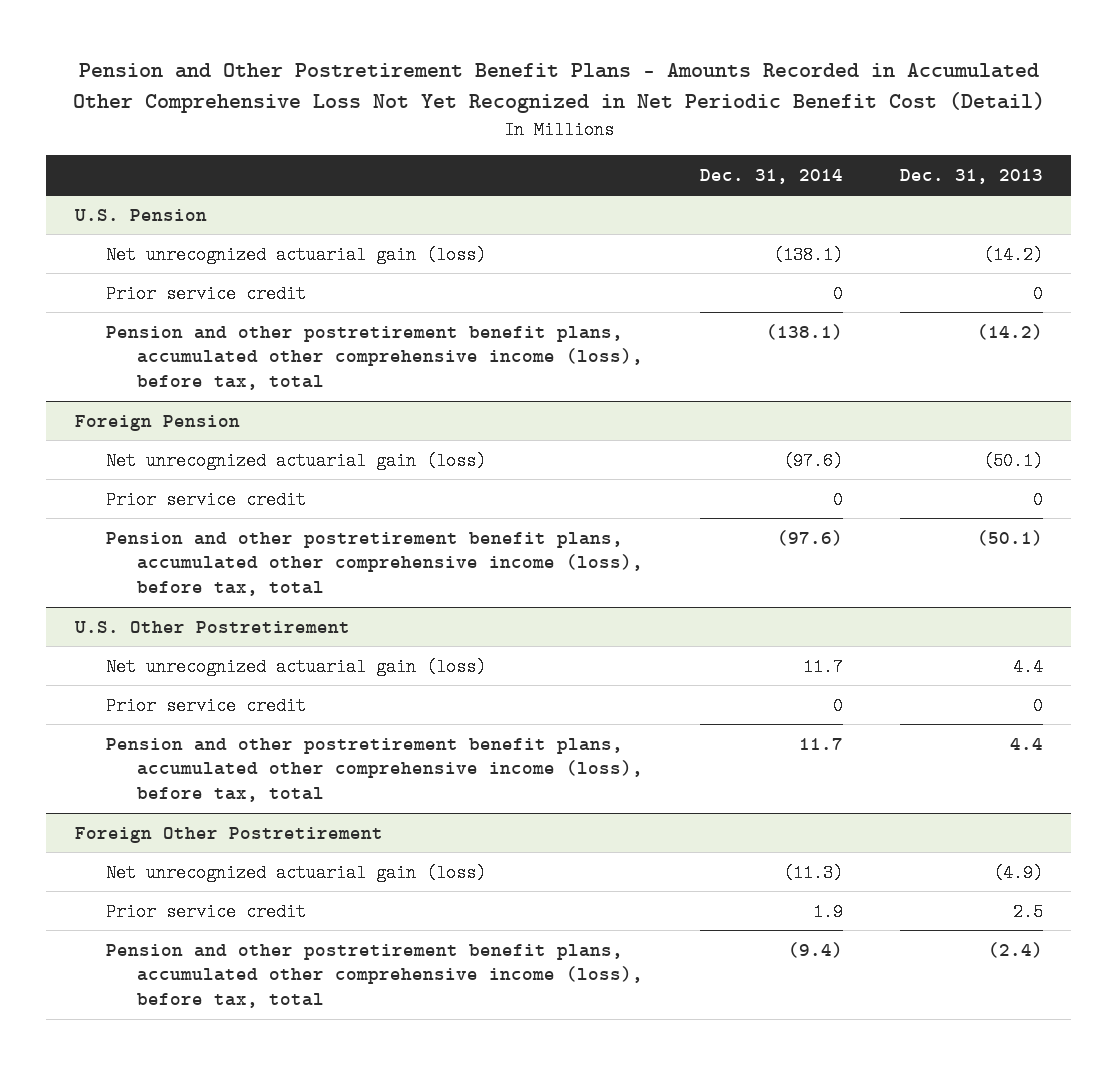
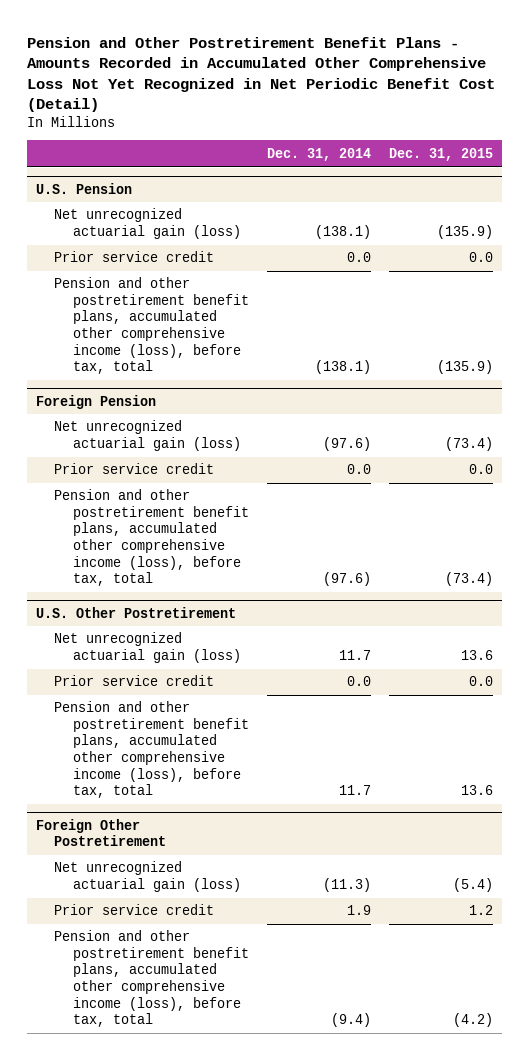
- | Dec. 31, 2014 | Dec. 31, 2013
+ | Dec. 31, 2014 | Dec. 31, 2015
@ U.S. Pension
- Prior service credit | 0 | 0
+ Prior service credit | 0.0 | 0.0
@ Foreign Pension
- Prior service credit | 0 | 0
+ Prior service credit | 0.0 | 0.0
@ U.S. Other Postretirement
- Prior service credit | 0 | 0
+ Prior service credit | 0.0 | 0.0

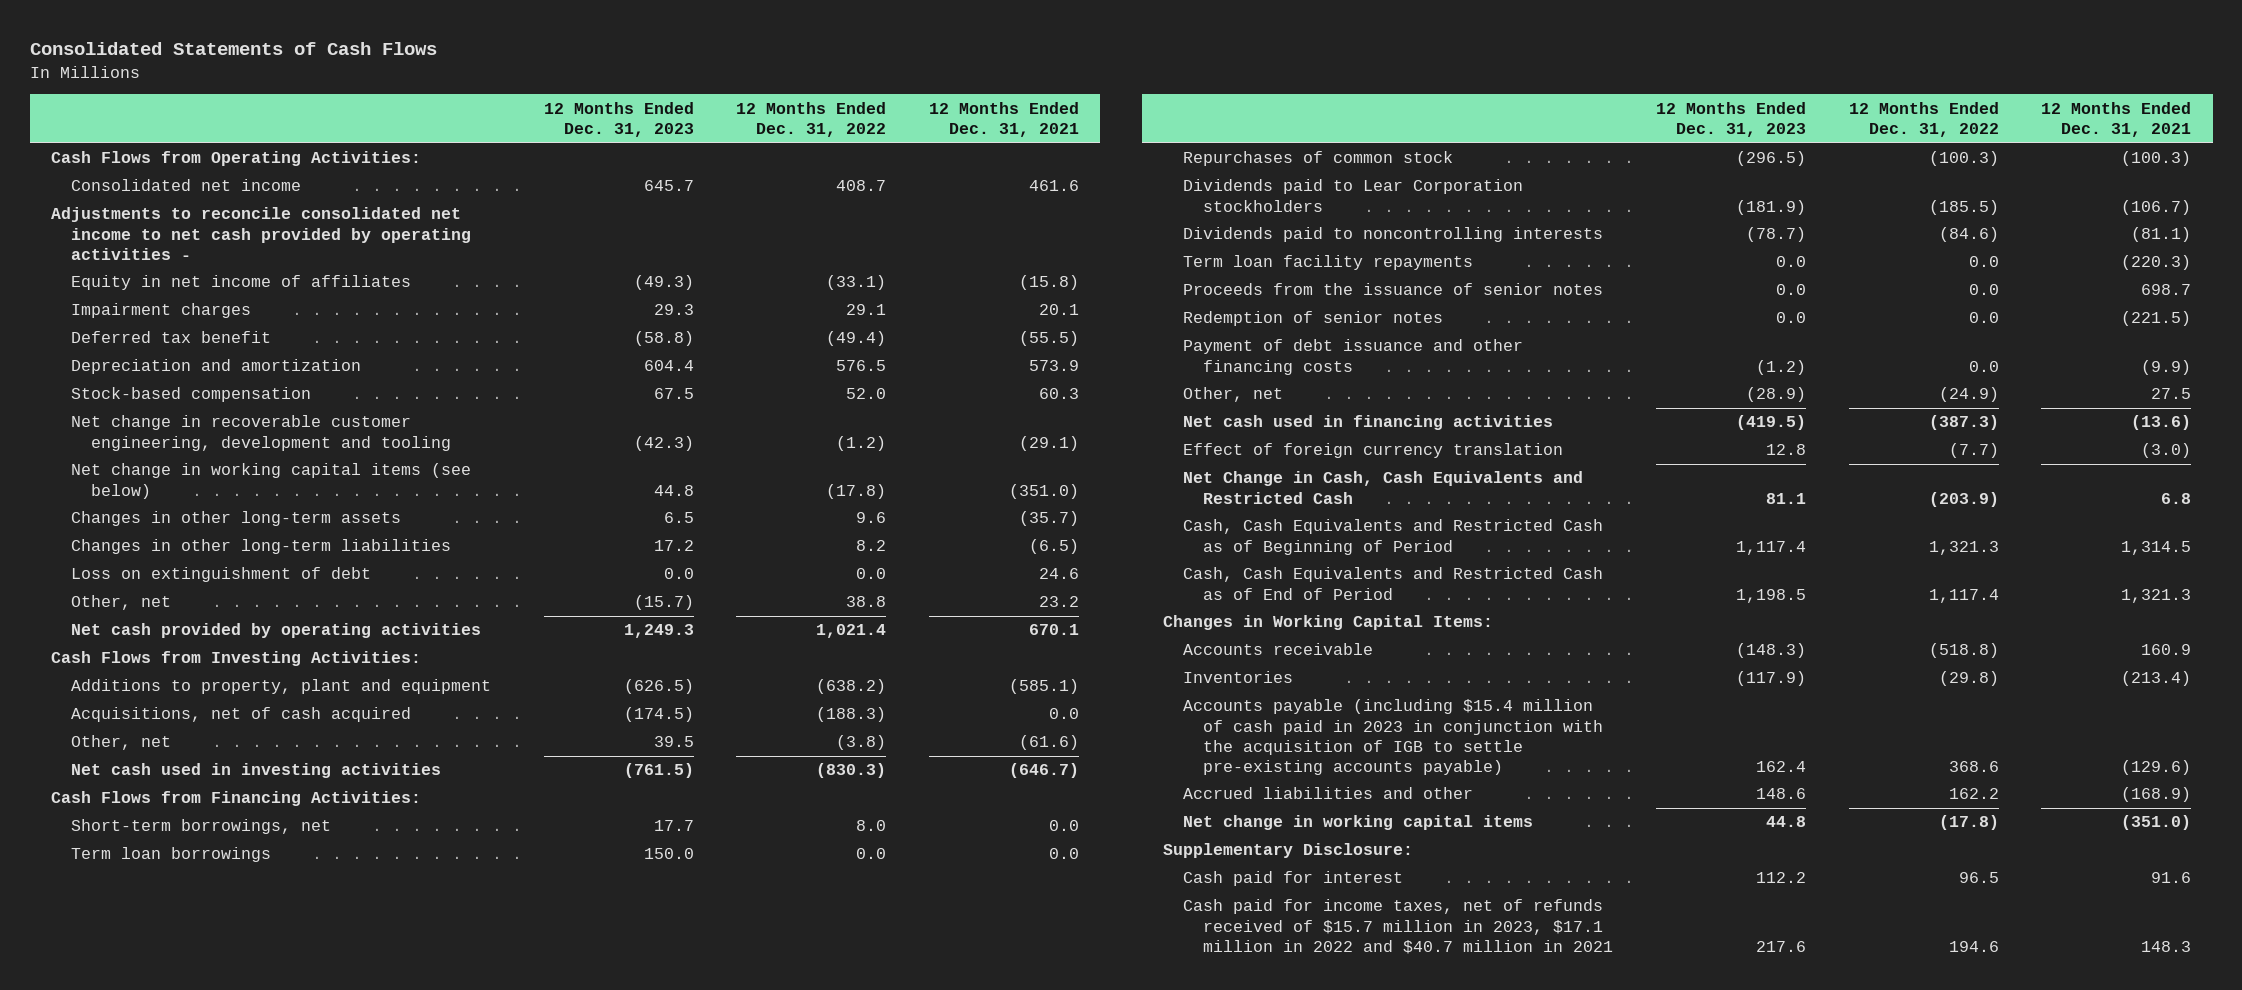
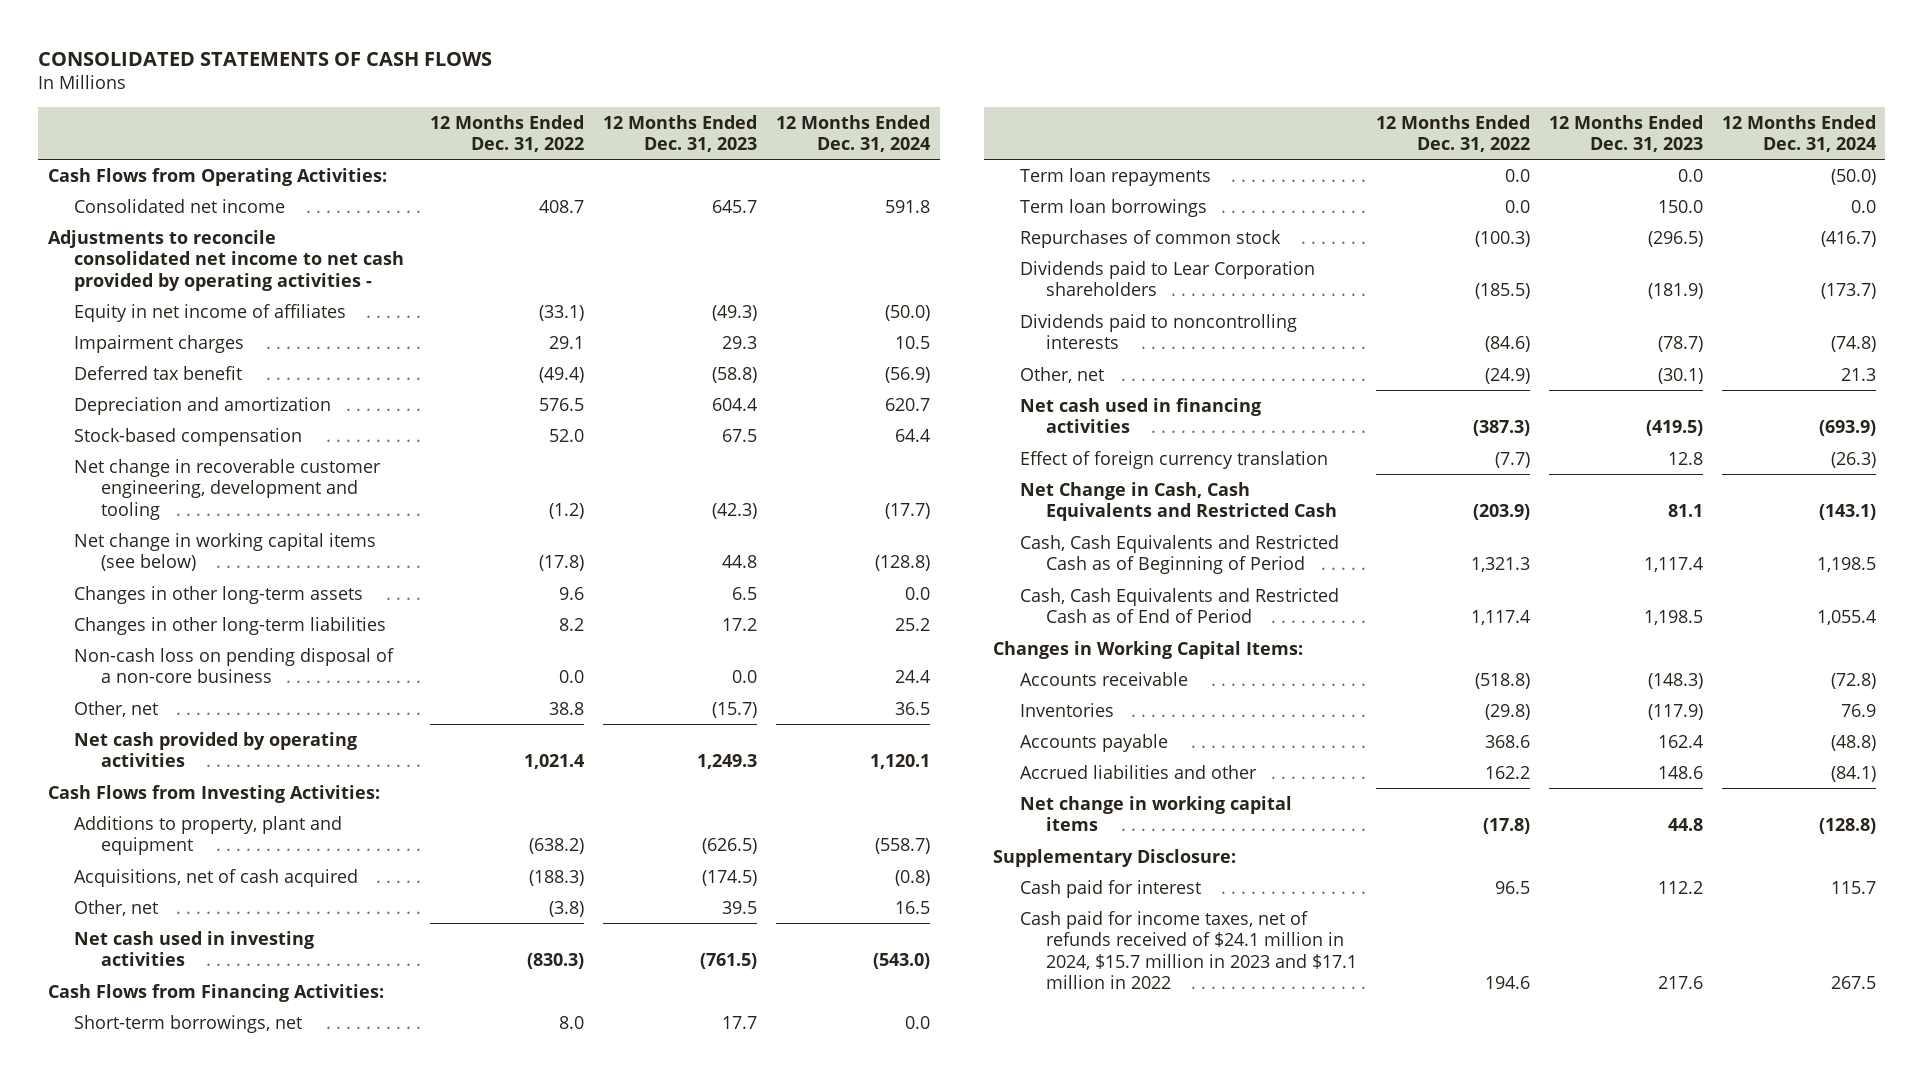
- Consolidated Statements of Cash Flows
+ CONSOLIDATED STATEMENTS OF CASH FLOWS
- | 12 Months Ended Dec. 31, 2023 | 12 Months Ended Dec. 31, 2022 | 12 Months Ended Dec. 31, 2021
+ | 12 Months Ended Dec. 31, 2022 | 12 Months Ended Dec. 31, 2023 | 12 Months Ended Dec. 31, 2024
- Loss on extinguishment of debt | 0.0 | 0.0 | 24.6
+ Non-cash loss on pending disposal of a non-core business | 0.0 | 0.0 | 24.4
+ Term loan repayments | 0.0 | 0.0 | (50.0)
- Dividends paid to Lear Corporation stockholders | (181.9) | (185.5) | (106.7)
+ Dividends paid to Lear Corporation shareholders | (185.5) | (181.9) | (173.7)
- Term loan facility repayments | 0.0 | 0.0 | (220.3)
- Proceeds from the issuance of senior notes | 0.0 | 0.0 | 698.7
- Redemption of senior notes | 0.0 | 0.0 | (221.5)
- Payment of debt issuance and other financing costs | (1.2) | 0.0 | (9.9)
- Other, net | (28.9) | (24.9) | 27.5
+ Other, net | (24.9) | (30.1) | 21.3
- Accounts payable (including $15.4 million of cash paid in 2023 in conjunction with the acquisition of IGB to settle pre-existing accounts payable) | 162.4 | 368.6 | (129.6)
+ Accounts payable | 368.6 | 162.4 | (48.8)
- Cash paid for income taxes, net of refunds received of $15.7 million in 2023, $17.1 million in 2022 and $40.7 million in 2021 | 217.6 | 194.6 | 148.3
+ Cash paid for income taxes, net of refunds received of $24.1 million in 2024, $15.7 million in 2023 and $17.1 million in 2022 | 194.6 | 217.6 | 267.5

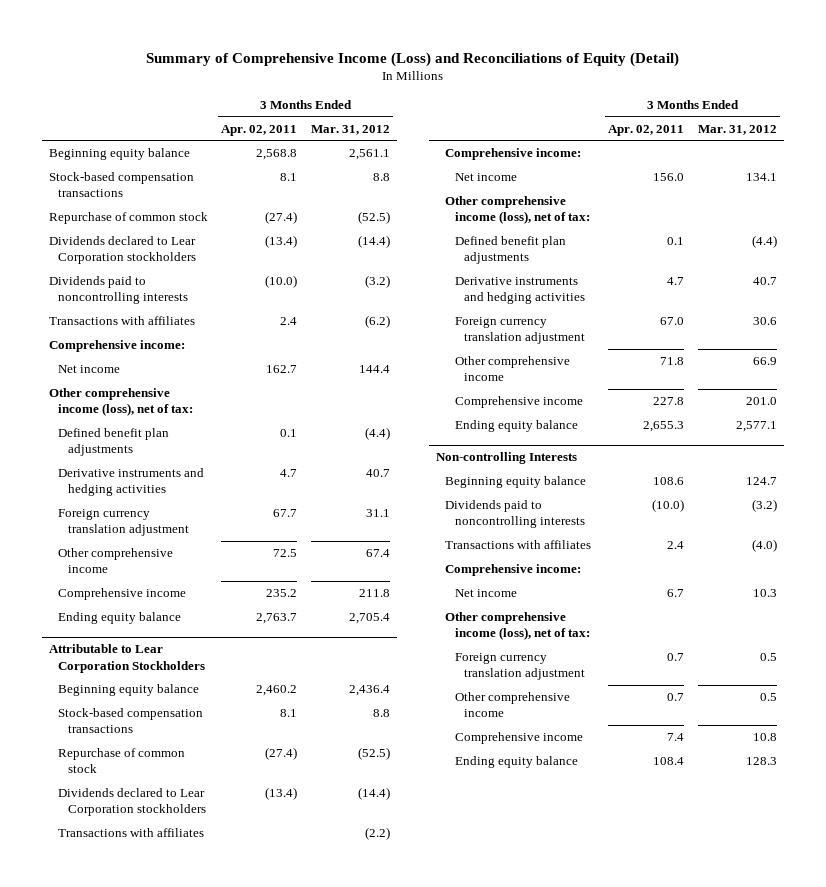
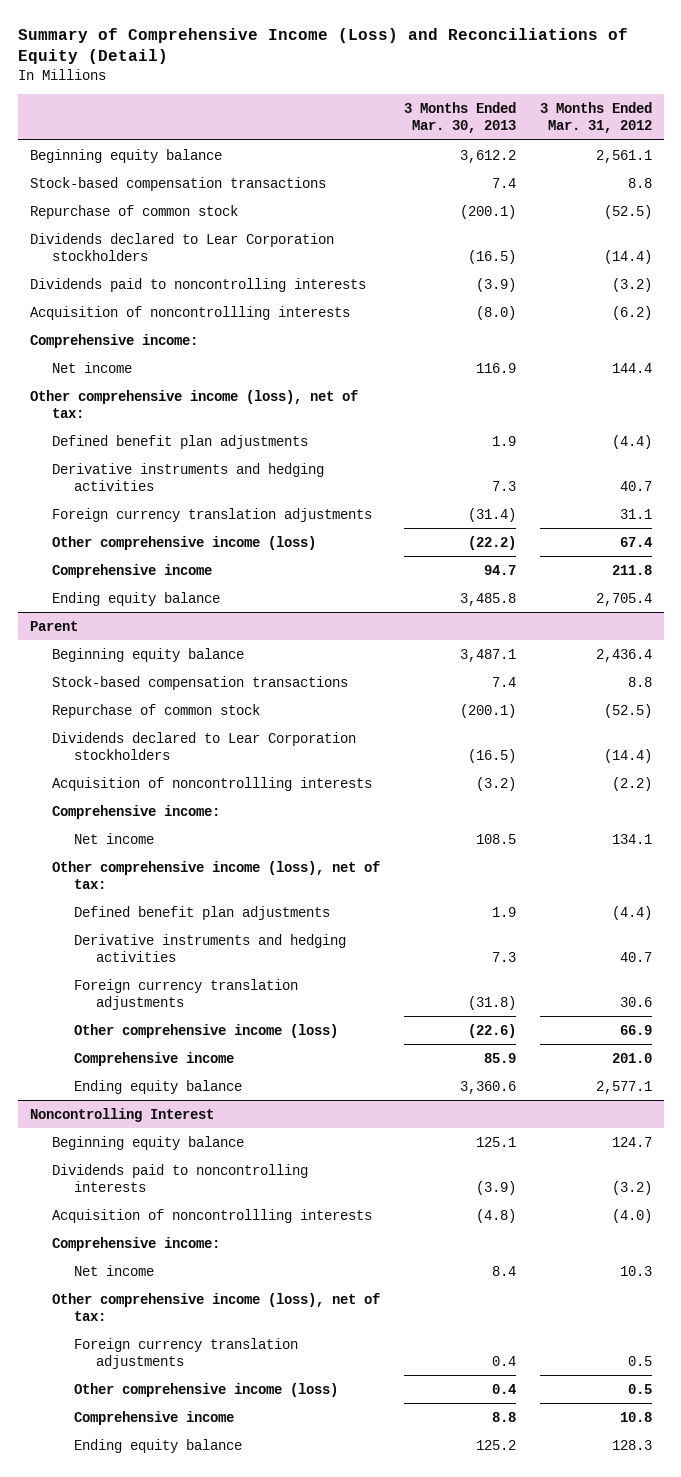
- | 3 Months Ended Apr. 02, 2011 | 3 Months Ended Mar. 31, 2012
+ | 3 Months Ended Mar. 30, 2013 | 3 Months Ended Mar. 31, 2012
- Transactions with affiliates | 2.4 | (6.2)
+ Acquisition of noncontrollling interests | (8.0) | (6.2)
- Foreign currency translation adjustment | 67.7 | 31.1
- Other comprehensive income | 72.5 | 67.4
+ Foreign currency translation adjustments | (31.4) | 31.1
+ Other comprehensive income (loss) | (22.2) | 67.4
- Attributable to Lear Corporation Stockholders
+ Parent
- Transactions with affiliates | | (2.2)
+ Acquisition of noncontrollling interests | (3.2) | (2.2)
- Foreign currency translation adjustment | 67.0 | 30.6
- Other comprehensive income | 71.8 | 66.9
+ Foreign currency translation adjustments | (31.8) | 30.6
+ Other comprehensive income (loss) | (22.6) | 66.9
- Non-controlling Interests
+ Noncontrolling Interest
- Transactions with affiliates | 2.4 | (4.0)
+ Acquisition of noncontrollling interests | (4.8) | (4.0)
- Foreign currency translation adjustment | 0.7 | 0.5
- Other comprehensive income | 0.7 | 0.5
+ Foreign currency translation adjustments | 0.4 | 0.5
+ Other comprehensive income (loss) | 0.4 | 0.5

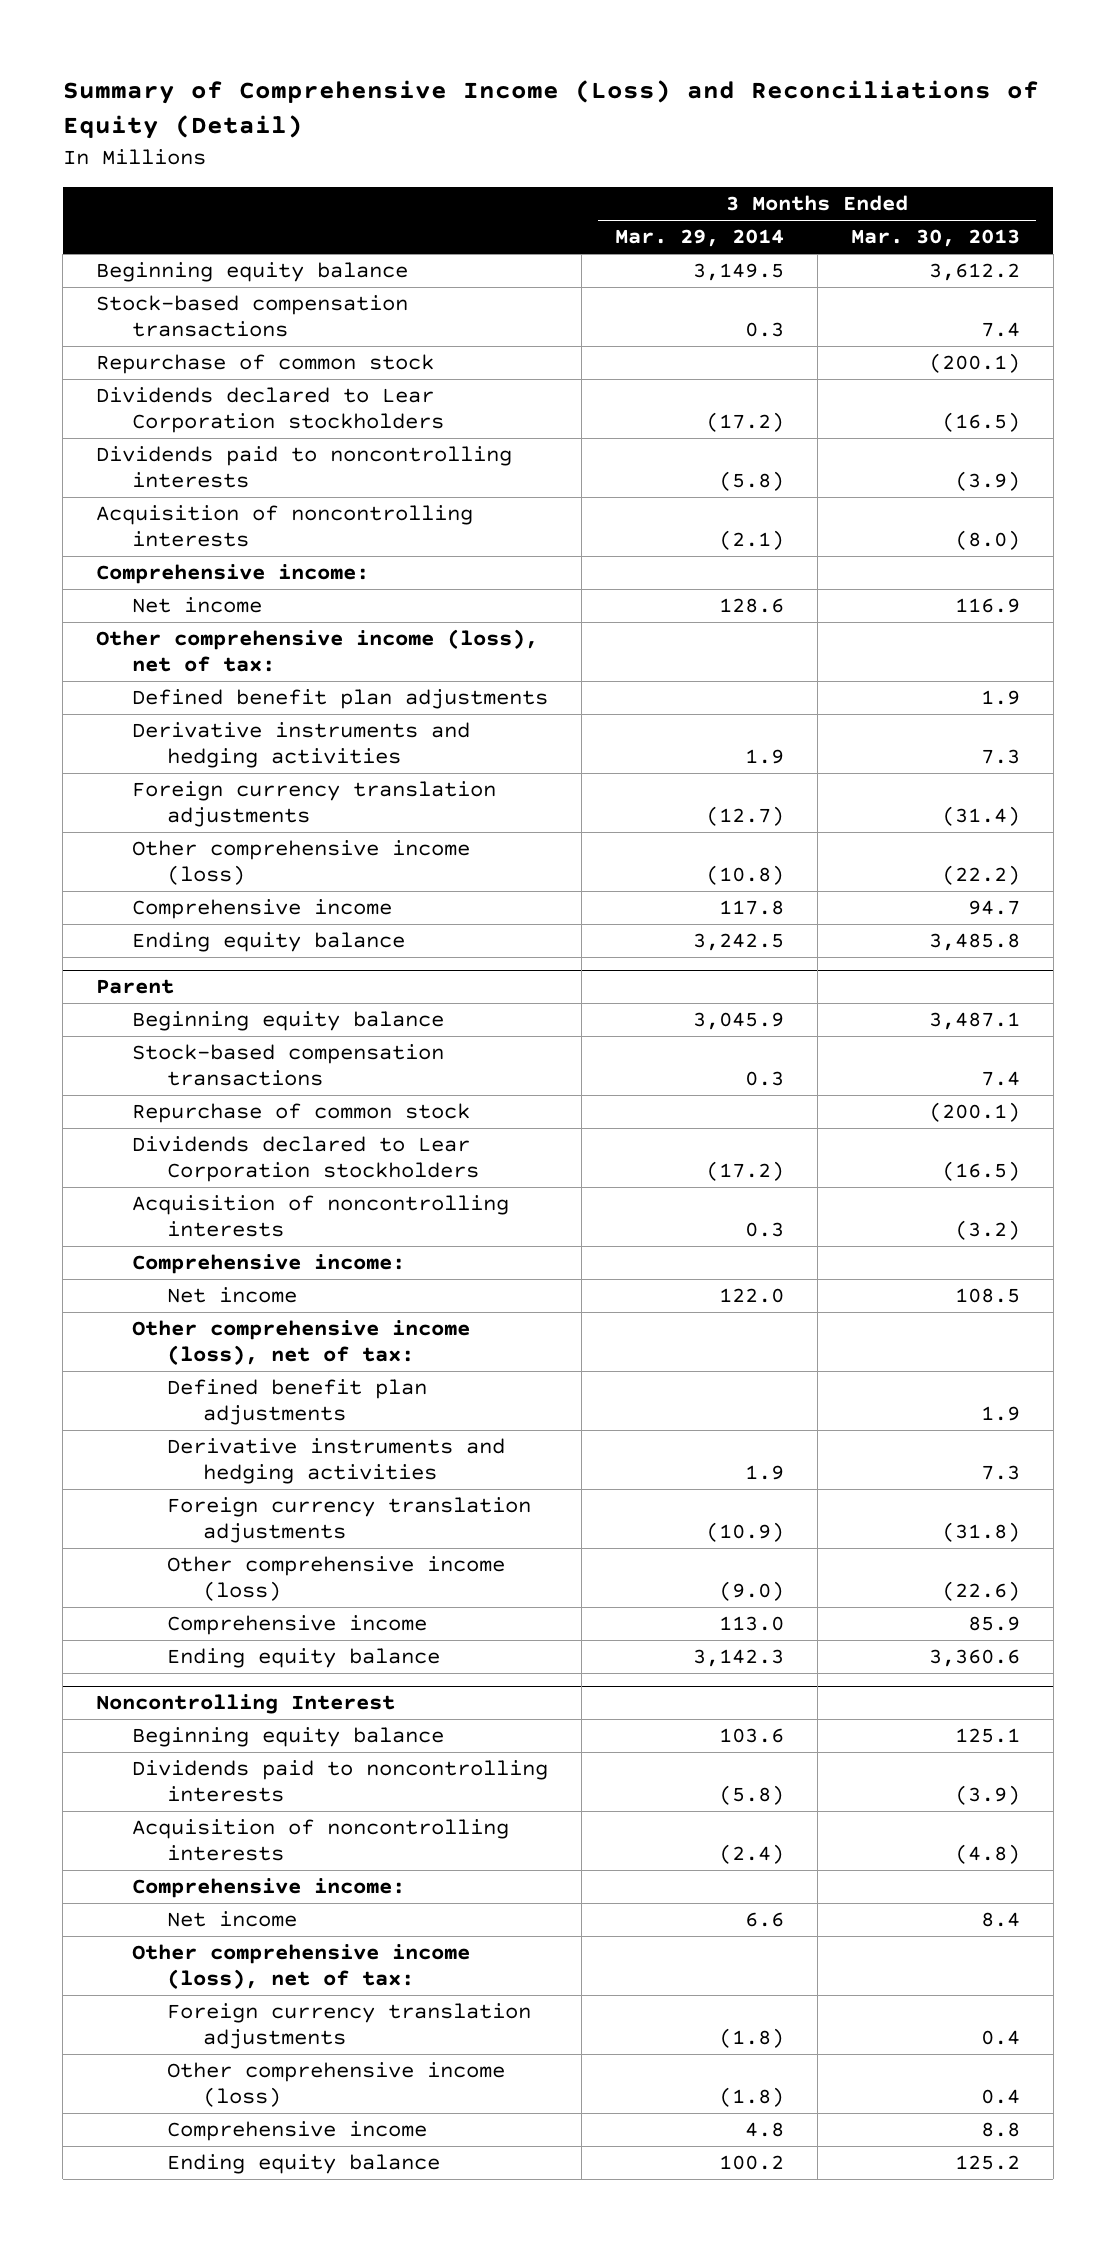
- | 3 Months Ended Mar. 30, 2013 | 3 Months Ended Mar. 31, 2012
+ | 3 Months Ended Mar. 29, 2014 | 3 Months Ended Mar. 30, 2013
- Acquisition of noncontrollling interests | (8.0) | (6.2)
+ Acquisition of noncontrolling interests | (2.1) | (8.0)
@ Parent
- Acquisition of noncontrollling interests | (3.2) | (2.2)
+ Acquisition of noncontrolling interests | 0.3 | (3.2)
@ Noncontrolling Interest
- Acquisition of noncontrollling interests | (4.8) | (4.0)
+ Acquisition of noncontrolling interests | (2.4) | (4.8)

